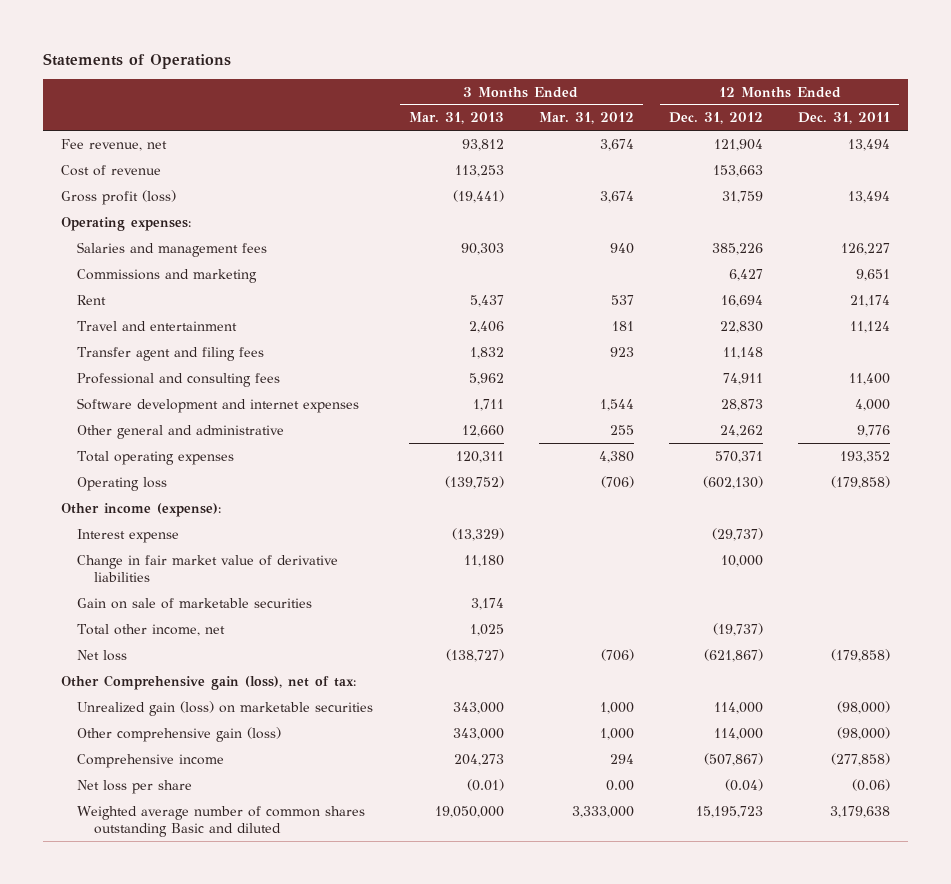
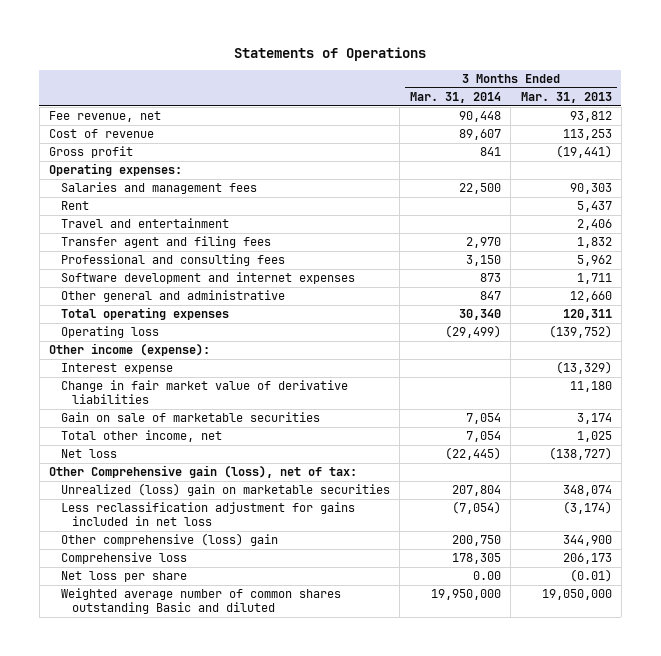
- | 3 Months Ended Mar. 31, 2013 | 3 Months Ended Mar. 31, 2012 | 12 Months Ended Dec. 31, 2012 | 12 Months Ended Dec. 31, 2011
+ | 3 Months Ended Mar. 31, 2014 | 3 Months Ended Mar. 31, 2013
- Gross profit (loss) | (19,441) | 3,674 | 31,759 | 13,494
+ Gross profit | 841 | (19,441)
- Commissions and marketing | | | 6,427 | 9,651
- Unrealized gain (loss) on marketable securities | 343,000 | 1,000 | 114,000 | (98,000)
- Other comprehensive gain (loss) | 343,000 | 1,000 | 114,000 | (98,000)
- Comprehensive income | 204,273 | 294 | (507,867) | (277,858)
+ Unrealized (loss) gain on marketable securities | 207,804 | 348,074
+ Less reclassification adjustment for gains included in net loss | (7,054) | (3,174)
+ Other comprehensive (loss) gain | 200,750 | 344,900
+ Comprehensive loss | 178,305 | 206,173

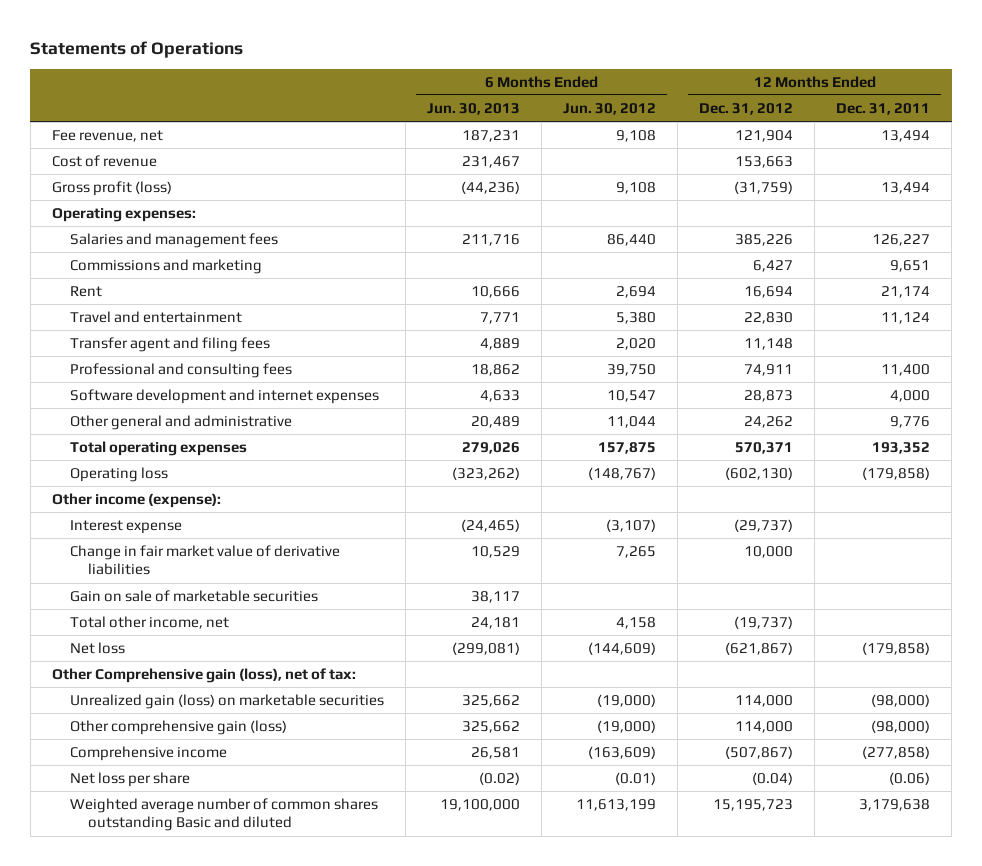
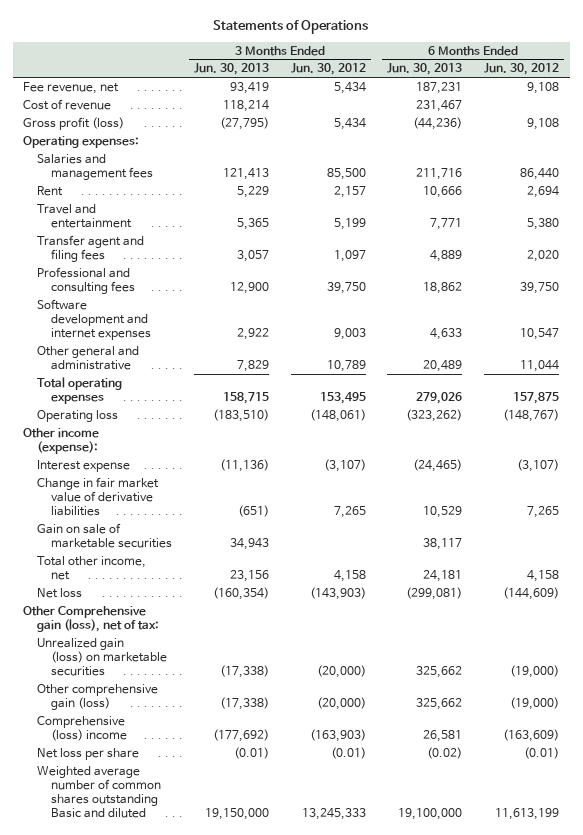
- | 6 Months Ended Jun. 30, 2013 | 6 Months Ended Jun. 30, 2012 | 12 Months Ended Dec. 31, 2012 | 12 Months Ended Dec. 31, 2011
+ | 3 Months Ended Jun. 30, 2013 | 3 Months Ended Jun. 30, 2012 | 6 Months Ended Jun. 30, 2013 | 6 Months Ended Jun. 30, 2012
- Commissions and marketing | | | 6,427 | 9,651
- Comprehensive income | 26,581 | (163,609) | (507,867) | (277,858)
+ Comprehensive (loss) income | (177,692) | (163,903) | 26,581 | (163,609)

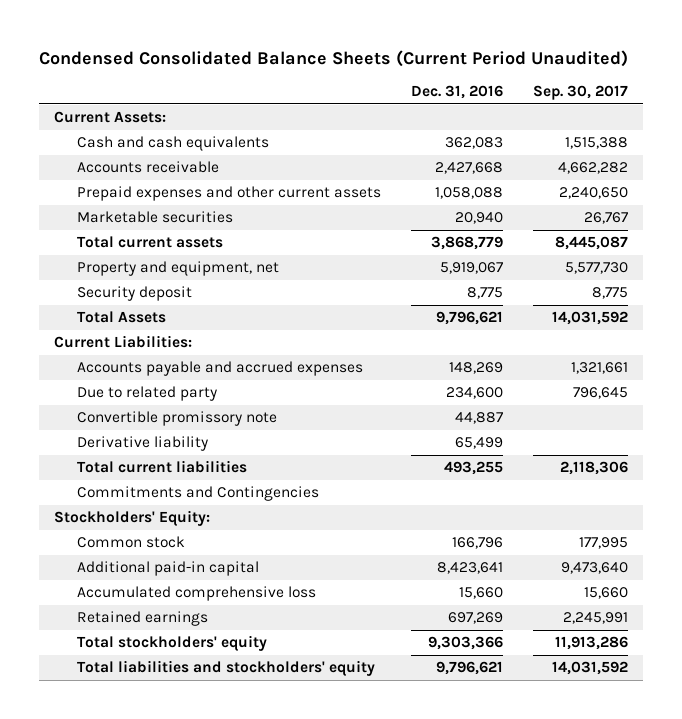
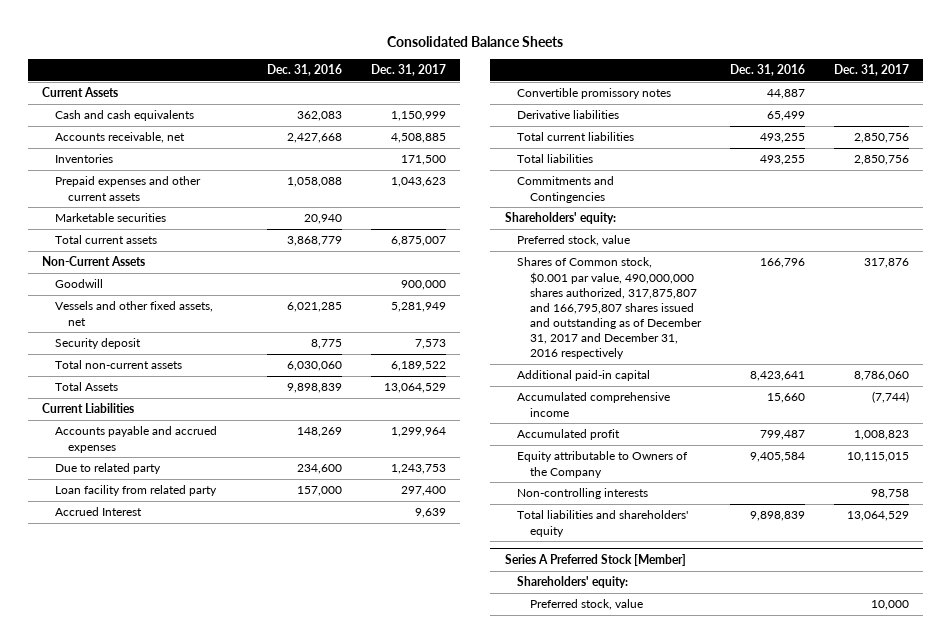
- Condensed Consolidated Balance Sheets (Current Period Unaudited)
+ Consolidated Balance Sheets
- | Dec. 31, 2016 | Sep. 30, 2017
+ | Dec. 31, 2016 | Dec. 31, 2017
- Current Assets:
+ Current Assets
- Accounts receivable | 2,427,668 | 4,662,282
+ Accounts receivable, net | 2,427,668 | 4,508,885
+ Inventories | | 171,500
- Property and equipment, net | 5,919,067 | 5,577,730
+ Non-Current Assets
+ Goodwill | | 900,000
+ Vessels and other fixed assets, net | 6,021,285 | 5,281,949
- Total Assets | 9,796,621 | 14,031,592
- Current Liabilities:
+ Total non-current assets | 6,030,060 | 6,189,522
+ Total Assets | 9,898,839 | 13,064,529
+ Current Liabilities
- Convertible promissory note | 44,887 |
- Derivative liability | 65,499 |
+ Loan facility from related party | 157,000 | 297,400
+ Accrued Interest | | 9,639
+ Convertible promissory notes | 44,887 |
+ Derivative liabilities | 65,499 |
+ Total liabilities | 493,255 | 2,850,756
- Stockholders' Equity:
- Common stock | 166,796 | 177,995
+ Shareholders' equity:
+ Preferred stock, value
+ Shares of Common stock, $0.001 par value, 490,000,000 shares authorized, 317,875,807 and 166,795,807 shares issued and outstanding as of December 31, 2017 and December 31, 2016 respectively | 166,796 | 317,876
- Accumulated comprehensive loss | 15,660 | 15,660
- Retained earnings | 697,269 | 2,245,991
- Total stockholders' equity | 9,303,366 | 11,913,286
- Total liabilities and stockholders' equity | 9,796,621 | 14,031,592
+ Accumulated comprehensive income | 15,660 | (7,744)
+ Accumulated profit | 799,487 | 1,008,823
+ Equity attributable to Owners of the Company | 9,405,584 | 10,115,015
+ Non-controlling interests | | 98,758
+ Total liabilities and shareholders' equity | 9,898,839 | 13,064,529
+ Series A Preferred Stock [Member]
+ Shareholders' equity:
+ Preferred stock, value | | 10,000

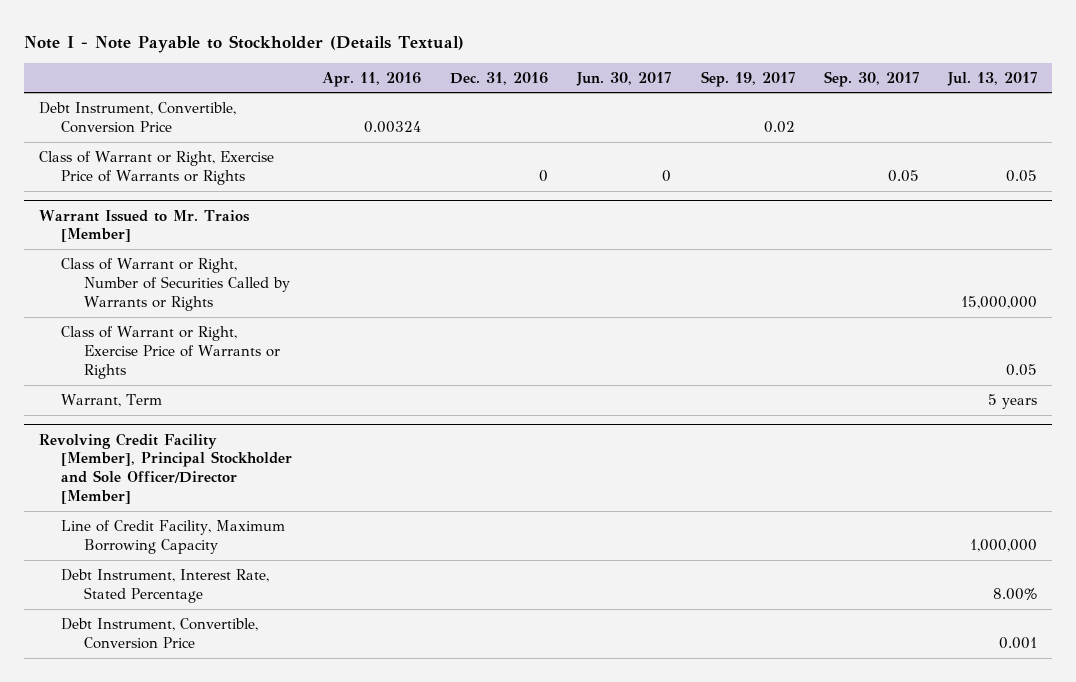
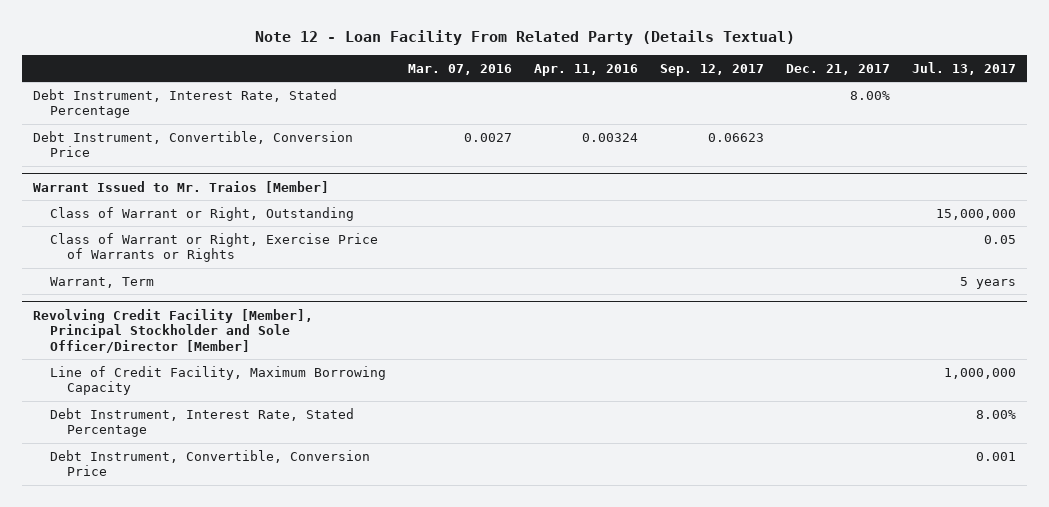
- Note I - Note Payable to Stockholder (Details Textual)
+ Note 12 - Loan Facility From Related Party (Details Textual)
- | Apr. 11, 2016 | Dec. 31, 2016 | Jun. 30, 2017 | Sep. 19, 2017 | Sep. 30, 2017 | Jul. 13, 2017
+ | Mar. 07, 2016 | Apr. 11, 2016 | Sep. 12, 2017 | Dec. 21, 2017 | Jul. 13, 2017
+ Debt Instrument, Interest Rate, Stated Percentage | | | | 8.00% |
- Class of Warrant or Right, Exercise Price of Warrants or Rights | | 0 | 0 | | 0.05 | 0.05
@ Warrant Issued to Mr. Traios [Member]
- Class of Warrant or Right, Number of Securities Called by Warrants or Rights | | | | | | 15,000,000
+ Class of Warrant or Right, Outstanding | | | | | 15,000,000

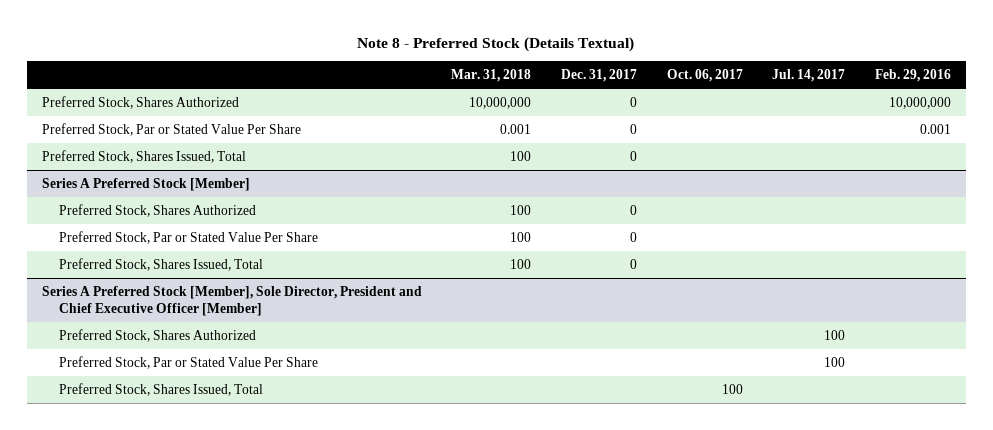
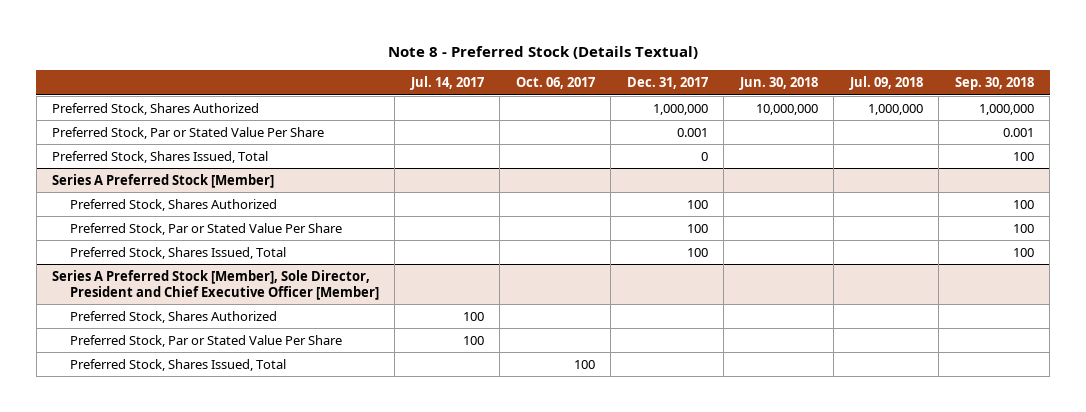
- | Mar. 31, 2018 | Dec. 31, 2017 | Oct. 06, 2017 | Jul. 14, 2017 | Feb. 29, 2016
+ | Jul. 14, 2017 | Oct. 06, 2017 | Dec. 31, 2017 | Jun. 30, 2018 | Jul. 09, 2018 | Sep. 30, 2018
- Preferred Stock, Shares Authorized | 10,000,000 | 0 | | | 10,000,000
- Preferred Stock, Par or Stated Value Per Share | 0.001 | 0 | | | 0.001
+ Preferred Stock, Shares Authorized | | | 1,000,000 | 10,000,000 | 1,000,000 | 1,000,000
+ Preferred Stock, Par or Stated Value Per Share | | | 0.001 | | | 0.001
@ Series A Preferred Stock [Member]
- Preferred Stock, Shares Authorized | 100 | 0 | | |
- Preferred Stock, Par or Stated Value Per Share | 100 | 0 | | |
- Preferred Stock, Shares Issued, Total | 100 | 0 | | |
+ Preferred Stock, Shares Authorized | | | 100 | | | 100
+ Preferred Stock, Par or Stated Value Per Share | | | 100 | | | 100
+ Preferred Stock, Shares Issued, Total | | | 100 | | | 100

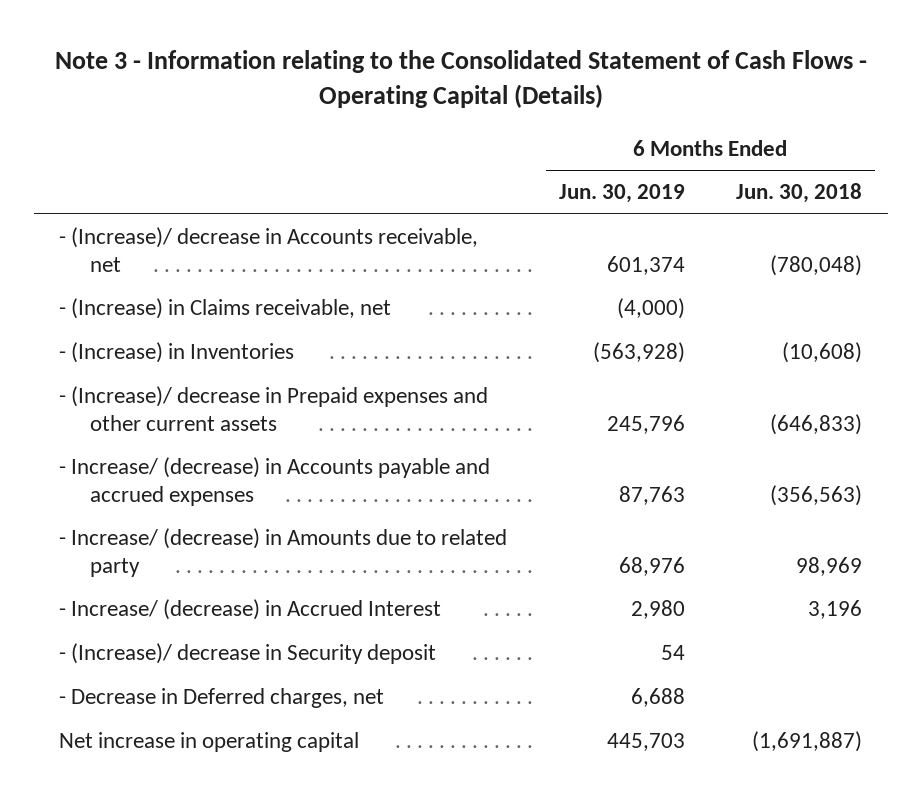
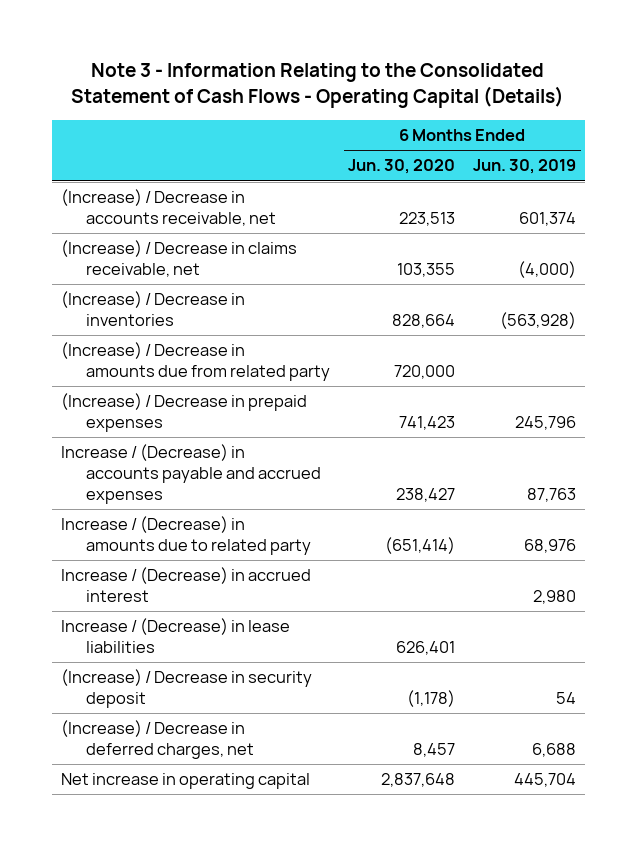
- Note 3 - Information relating to the Consolidated Statement of Cash Flows - Operating Capital (Details)
+ Note 3 - Information Relating to the Consolidated Statement of Cash Flows - Operating Capital (Details)
- | 6 Months Ended Jun. 30, 2019 | 6 Months Ended Jun. 30, 2018
+ | 6 Months Ended Jun. 30, 2020 | 6 Months Ended Jun. 30, 2019
- - (Increase)/ decrease in Accounts receivable, net | 601,374 | (780,048)
- - (Increase) in Claims receivable, net | (4,000) |
- - (Increase) in Inventories | (563,928) | (10,608)
- - (Increase)/ decrease in Prepaid expenses and other current assets | 245,796 | (646,833)
- - Increase/ (decrease) in Accounts payable and accrued expenses | 87,763 | (356,563)
- - Increase/ (decrease) in Amounts due to related party | 68,976 | 98,969
- - Increase/ (decrease) in Accrued Interest | 2,980 | 3,196
- - (Increase)/ decrease in Security deposit | 54 |
- - Decrease in Deferred charges, net | 6,688 |
- Net increase in operating capital | 445,703 | (1,691,887)
+ (Increase) / Decrease in accounts receivable, net | 223,513 | 601,374
+ (Increase) / Decrease in claims receivable, net | 103,355 | (4,000)
+ (Increase) / Decrease in inventories | 828,664 | (563,928)
+ (Increase) / Decrease in amounts due from related party | 720,000 |
+ (Increase) / Decrease in prepaid expenses | 741,423 | 245,796
+ Increase / (Decrease) in accounts payable and accrued expenses | 238,427 | 87,763
+ Increase / (Decrease) in amounts due to related party | (651,414) | 68,976
+ Increase / (Decrease) in accrued interest | | 2,980
+ Increase / (Decrease) in lease liabilities | 626,401 |
+ (Increase) / Decrease in security deposit | (1,178) | 54
+ (Increase) / Decrease in deferred charges, net | 8,457 | 6,688
+ Net increase in operating capital | 2,837,648 | 445,704

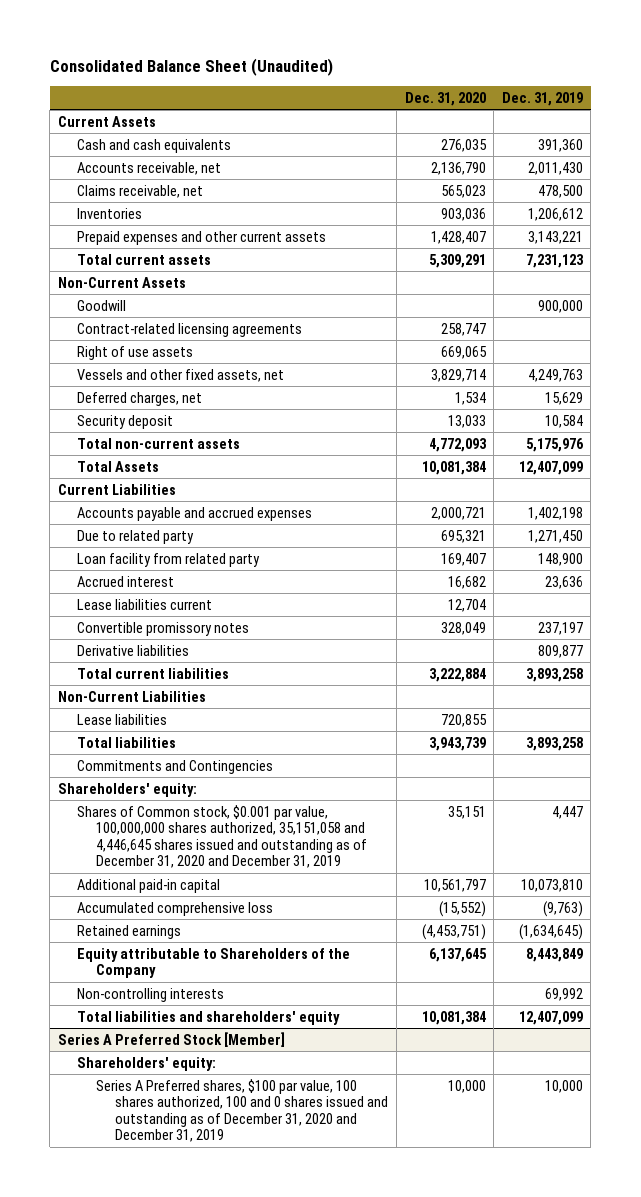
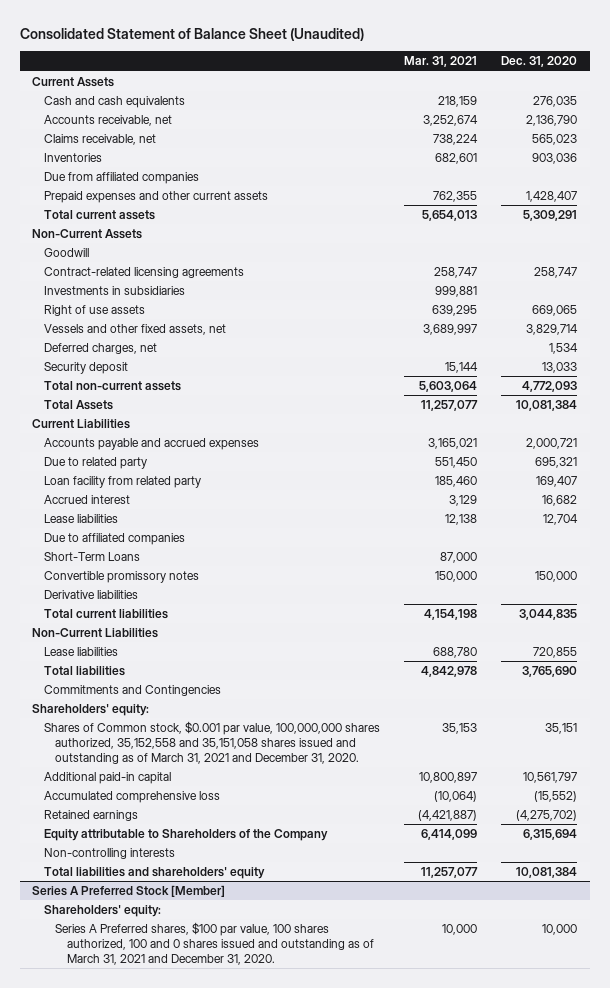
- Consolidated Balance Sheet (Unaudited)
+ Consolidated Statement of Balance Sheet (Unaudited)
- | Dec. 31, 2020 | Dec. 31, 2019
+ | Mar. 31, 2021 | Dec. 31, 2020
+ Due from affiliated companies
+ Investments in subsidiaries | 999,881 |
- Lease liabilities current | 12,704 |
- Convertible promissory notes | 328,049 | 237,197
+ Lease liabilities | 12,138 | 12,704
+ Due to affiliated companies
+ Short-Term Loans | 87,000 |
+ Convertible promissory notes | 150,000 | 150,000
- Total current liabilities | 3,222,884 | 3,893,258
+ Total current liabilities | 4,154,198 | 3,044,835
- Total liabilities | 3,943,739 | 3,893,258
+ Total liabilities | 4,842,978 | 3,765,690
- Shares of Common stock, $0.001 par value, 100,000,000 shares authorized, 35,151,058 and 4,446,645 shares issued and outstanding as of December 31, 2020 and December 31, 2019 | 35,151 | 4,447
+ Shares of Common stock, $0.001 par value, 100,000,000 shares authorized, 35,152,558 and 35,151,058 shares issued and outstanding as of March 31, 2021 and December 31, 2020. | 35,153 | 35,151
- Retained earnings | (4,453,751) | (1,634,645)
- Equity attributable to Shareholders of the Company | 6,137,645 | 8,443,849
+ Retained earnings | (4,421,887) | (4,275,702)
+ Equity attributable to Shareholders of the Company | 6,414,099 | 6,315,694
@ Series A Preferred Stock [Member]
- Series A Preferred shares, $100 par value, 100 shares authorized, 100 and 0 shares issued and outstanding as of December 31, 2020 and December 31, 2019 | 10,000 | 10,000
+ Series A Preferred shares, $100 par value, 100 shares authorized, 100 and 0 shares issued and outstanding as of March 31, 2021 and December 31, 2020. | 10,000 | 10,000

